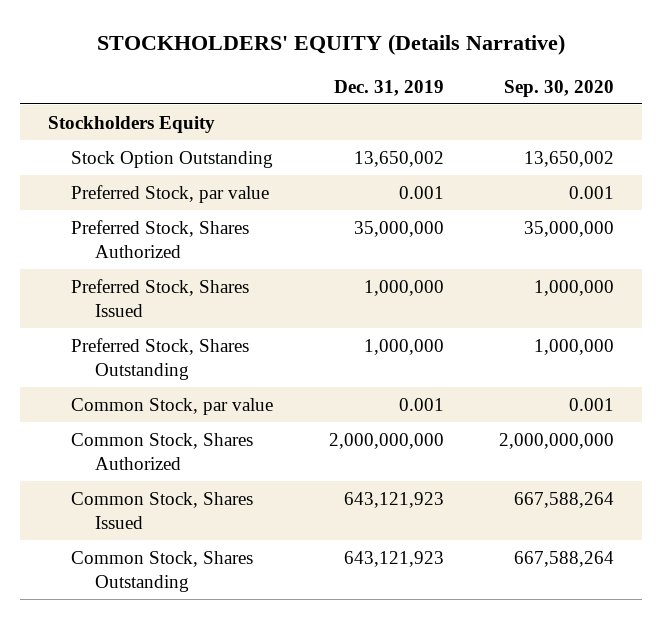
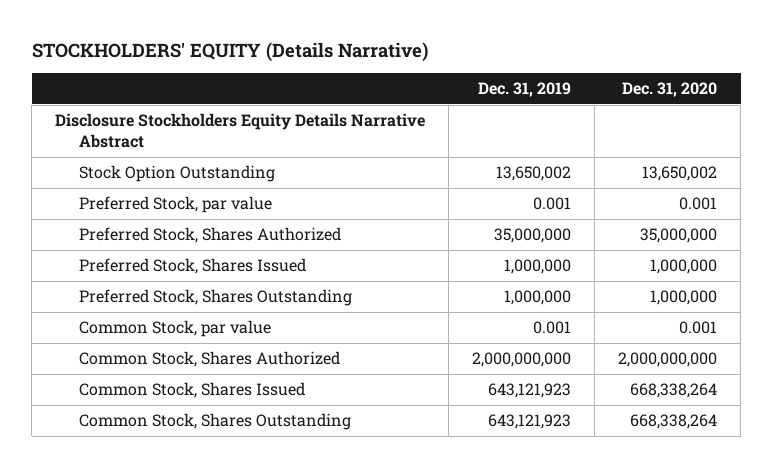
- | Dec. 31, 2019 | Sep. 30, 2020
+ | Dec. 31, 2019 | Dec. 31, 2020
- Stockholders Equity
+ Disclosure Stockholders Equity Details Narrative Abstract

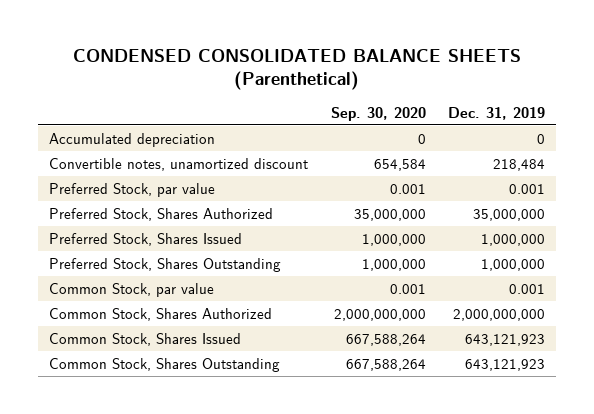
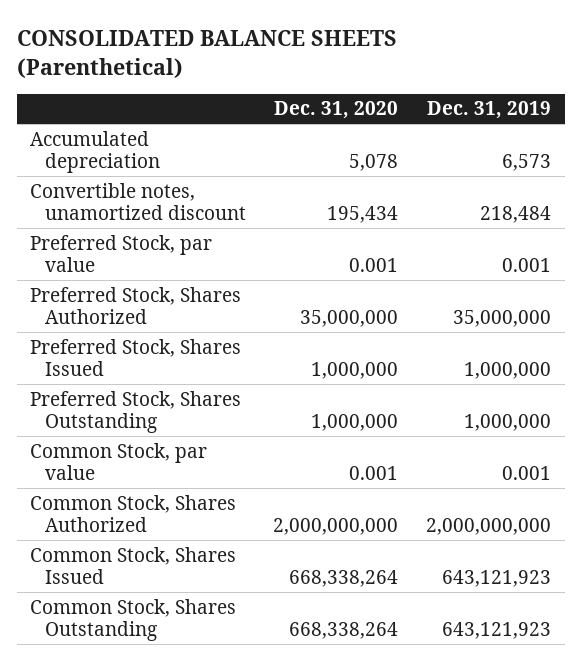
- CONDENSED CONSOLIDATED BALANCE SHEETS (Parenthetical)
+ CONSOLIDATED BALANCE SHEETS (Parenthetical)
- | Sep. 30, 2020 | Dec. 31, 2019
+ | Dec. 31, 2020 | Dec. 31, 2019
- Accumulated depreciation | 0 | 0
+ Accumulated depreciation | 5,078 | 6,573

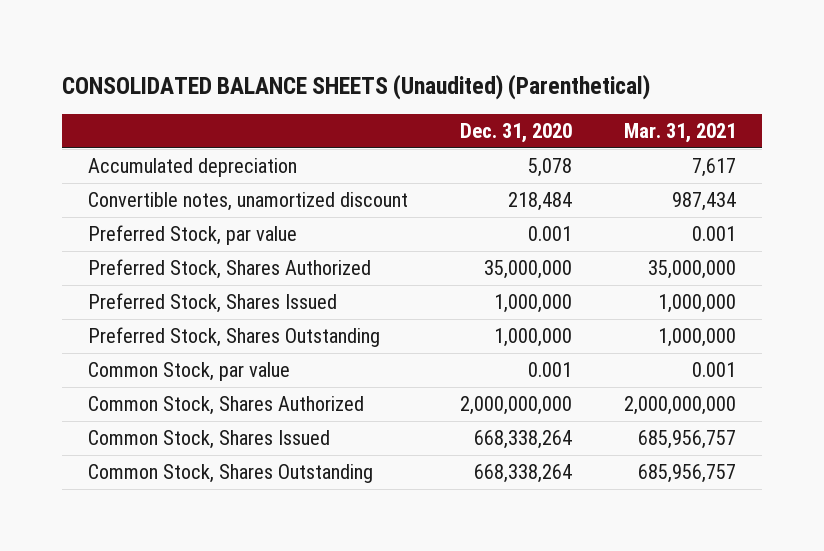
- CONSOLIDATED BALANCE SHEETS (Parenthetical)
+ CONSOLIDATED BALANCE SHEETS (Unaudited) (Parenthetical)
- | Dec. 31, 2020 | Dec. 31, 2019
+ | Dec. 31, 2020 | Mar. 31, 2021
- Convertible notes, unamortized discount | 195,434 | 218,484
+ Convertible notes, unamortized discount | 218,484 | 987,434

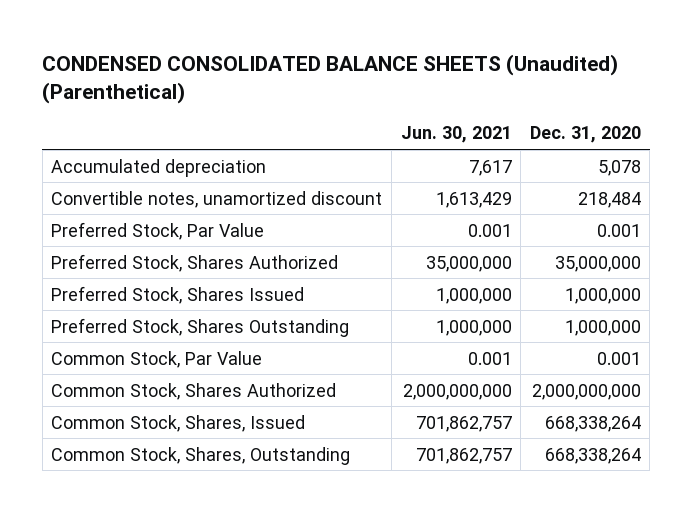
- CONSOLIDATED BALANCE SHEETS (Unaudited) (Parenthetical)
+ CONDENSED CONSOLIDATED BALANCE SHEETS (Unaudited) (Parenthetical)
- | Dec. 31, 2020 | Mar. 31, 2021
+ | Jun. 30, 2021 | Dec. 31, 2020
- Preferred Stock, par value | 0.001 | 0.001
+ Preferred Stock, Par Value | 0.001 | 0.001
- Common Stock, par value | 0.001 | 0.001
+ Common Stock, Par Value | 0.001 | 0.001
- Common Stock, Shares Issued | 668,338,264 | 685,956,757
- Common Stock, Shares Outstanding | 668,338,264 | 685,956,757
+ Common Stock, Shares, Issued | 701,862,757 | 668,338,264
+ Common Stock, Shares, Outstanding | 701,862,757 | 668,338,264

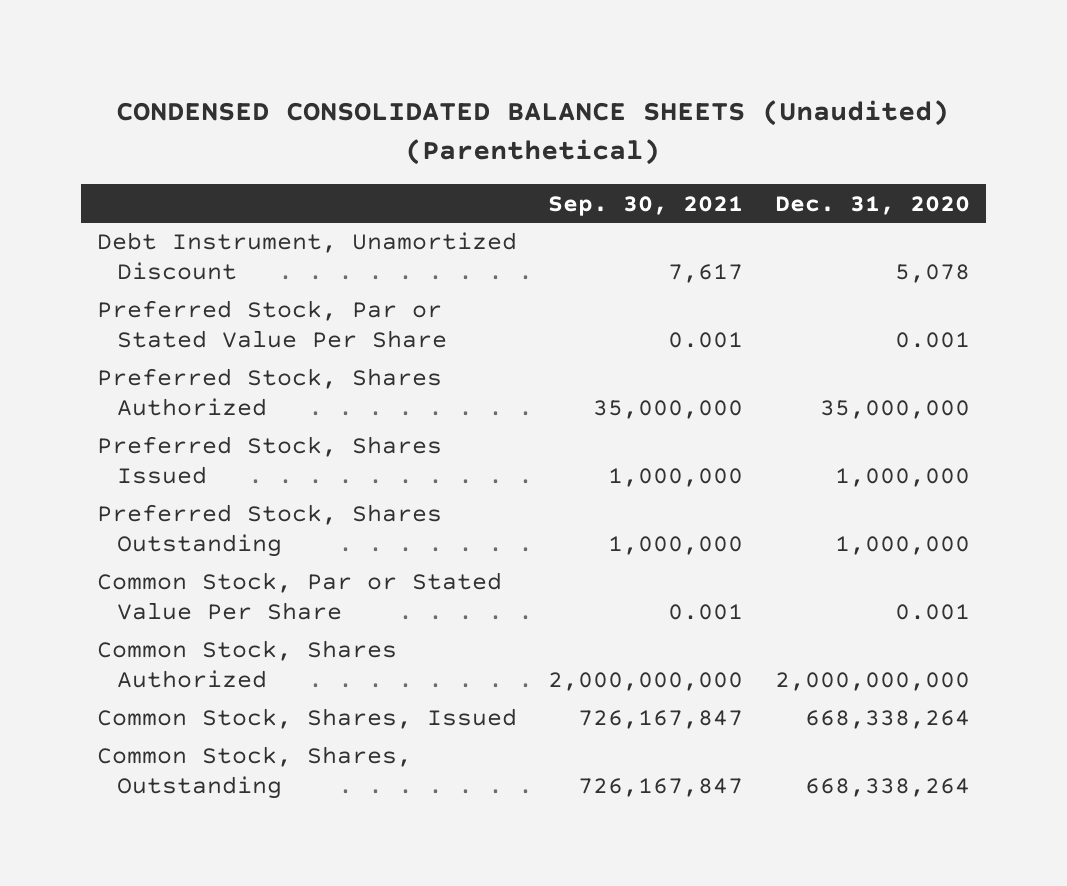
- | Jun. 30, 2021 | Dec. 31, 2020
+ | Sep. 30, 2021 | Dec. 31, 2020
- Accumulated depreciation | 7,617 | 5,078
- Convertible notes, unamortized discount | 1,613,429 | 218,484
- Preferred Stock, Par Value | 0.001 | 0.001
+ Debt Instrument, Unamortized Discount | 7,617 | 5,078
+ Preferred Stock, Par or Stated Value Per Share | 0.001 | 0.001
- Common Stock, Par Value | 0.001 | 0.001
+ Common Stock, Par or Stated Value Per Share | 0.001 | 0.001

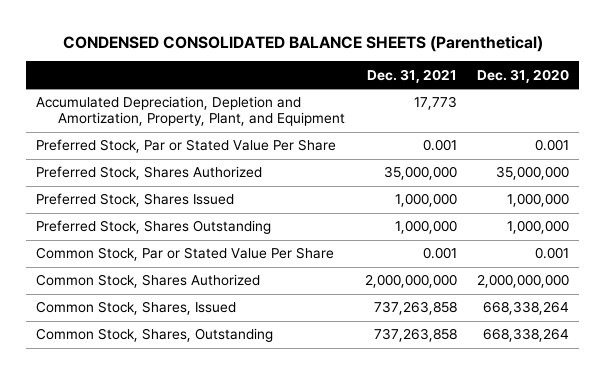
- CONDENSED CONSOLIDATED BALANCE SHEETS (Unaudited) (Parenthetical)
+ CONDENSED CONSOLIDATED BALANCE SHEETS (Parenthetical)
- | Sep. 30, 2021 | Dec. 31, 2020
+ | Dec. 31, 2021 | Dec. 31, 2020
- Debt Instrument, Unamortized Discount | 7,617 | 5,078
+ Accumulated Depreciation, Depletion and Amortization, Property, Plant, and Equipment | 17,773 |

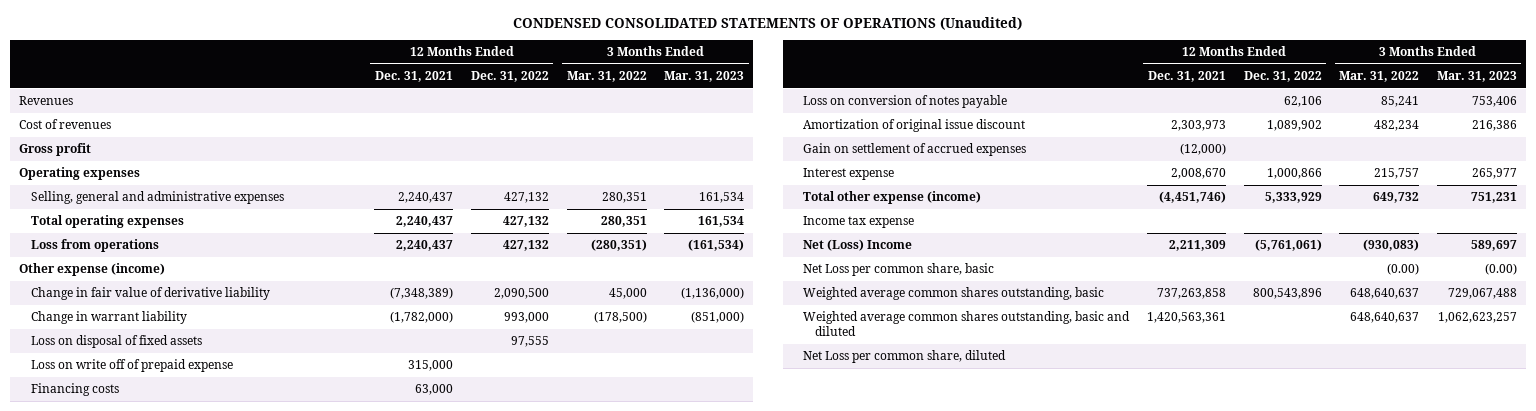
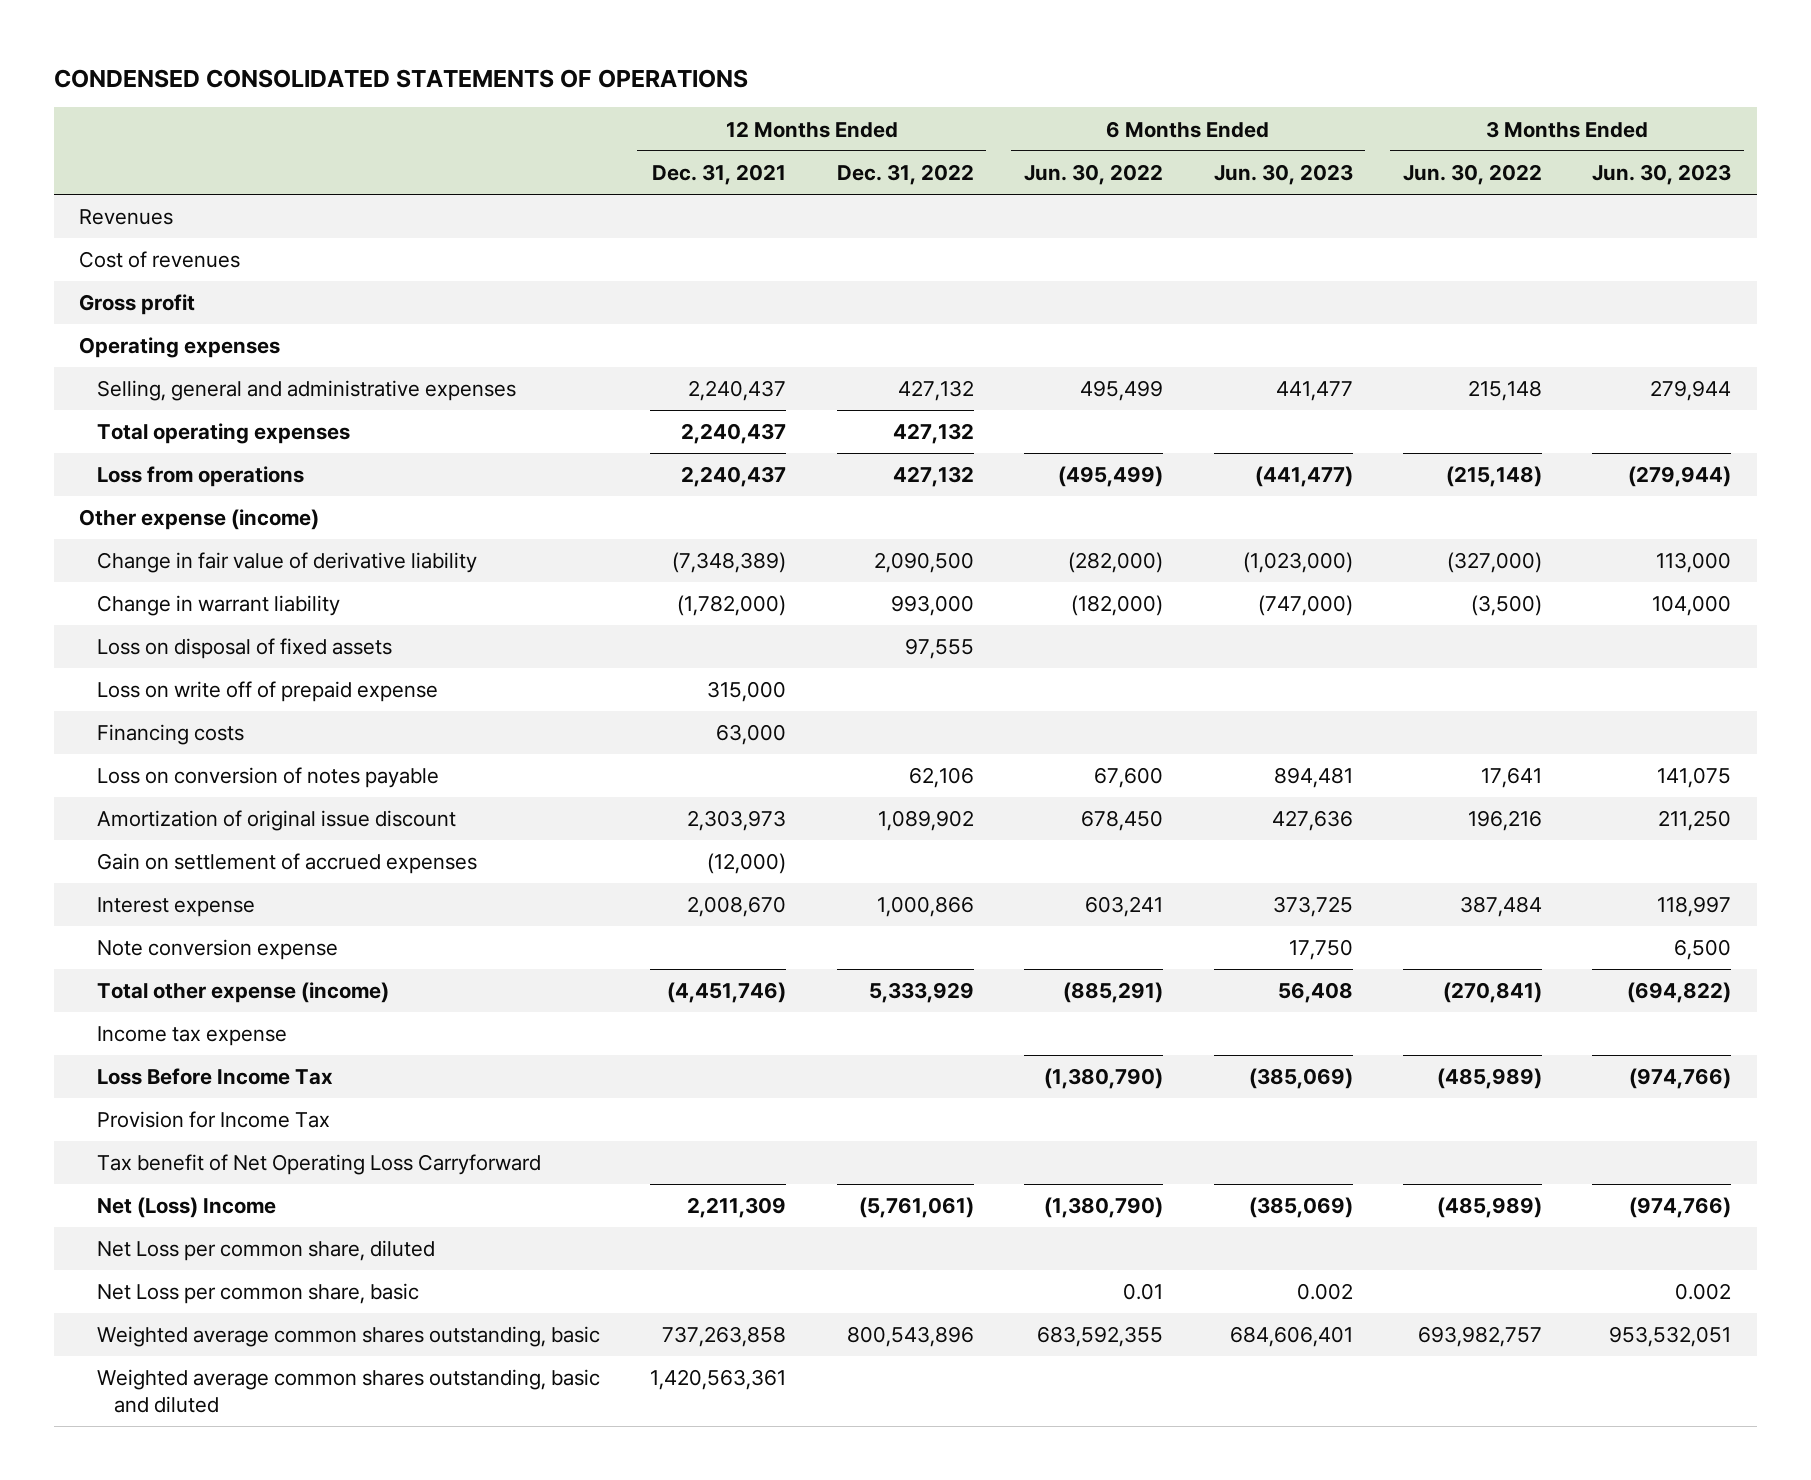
- CONDENSED CONSOLIDATED STATEMENTS OF OPERATIONS (Unaudited)
+ CONDENSED CONSOLIDATED STATEMENTS OF OPERATIONS
- | 12 Months Ended Dec. 31, 2021 | 12 Months Ended Dec. 31, 2022 | 3 Months Ended Mar. 31, 2022 | 3 Months Ended Mar. 31, 2023
+ | 12 Months Ended Dec. 31, 2021 | 12 Months Ended Dec. 31, 2022 | 6 Months Ended Jun. 30, 2022 | 6 Months Ended Jun. 30, 2023 | 3 Months Ended Jun. 30, 2022 | 3 Months Ended Jun. 30, 2023
+ Note conversion expense | | | | 17,750 | | 6,500
+ Loss Before Income Tax | | | (1,380,790) | (385,069) | (485,989) | (974,766)
+ Provision for Income Tax
+ Tax benefit of Net Operating Loss Carryforward
moved up: Net Loss per common share, diluted

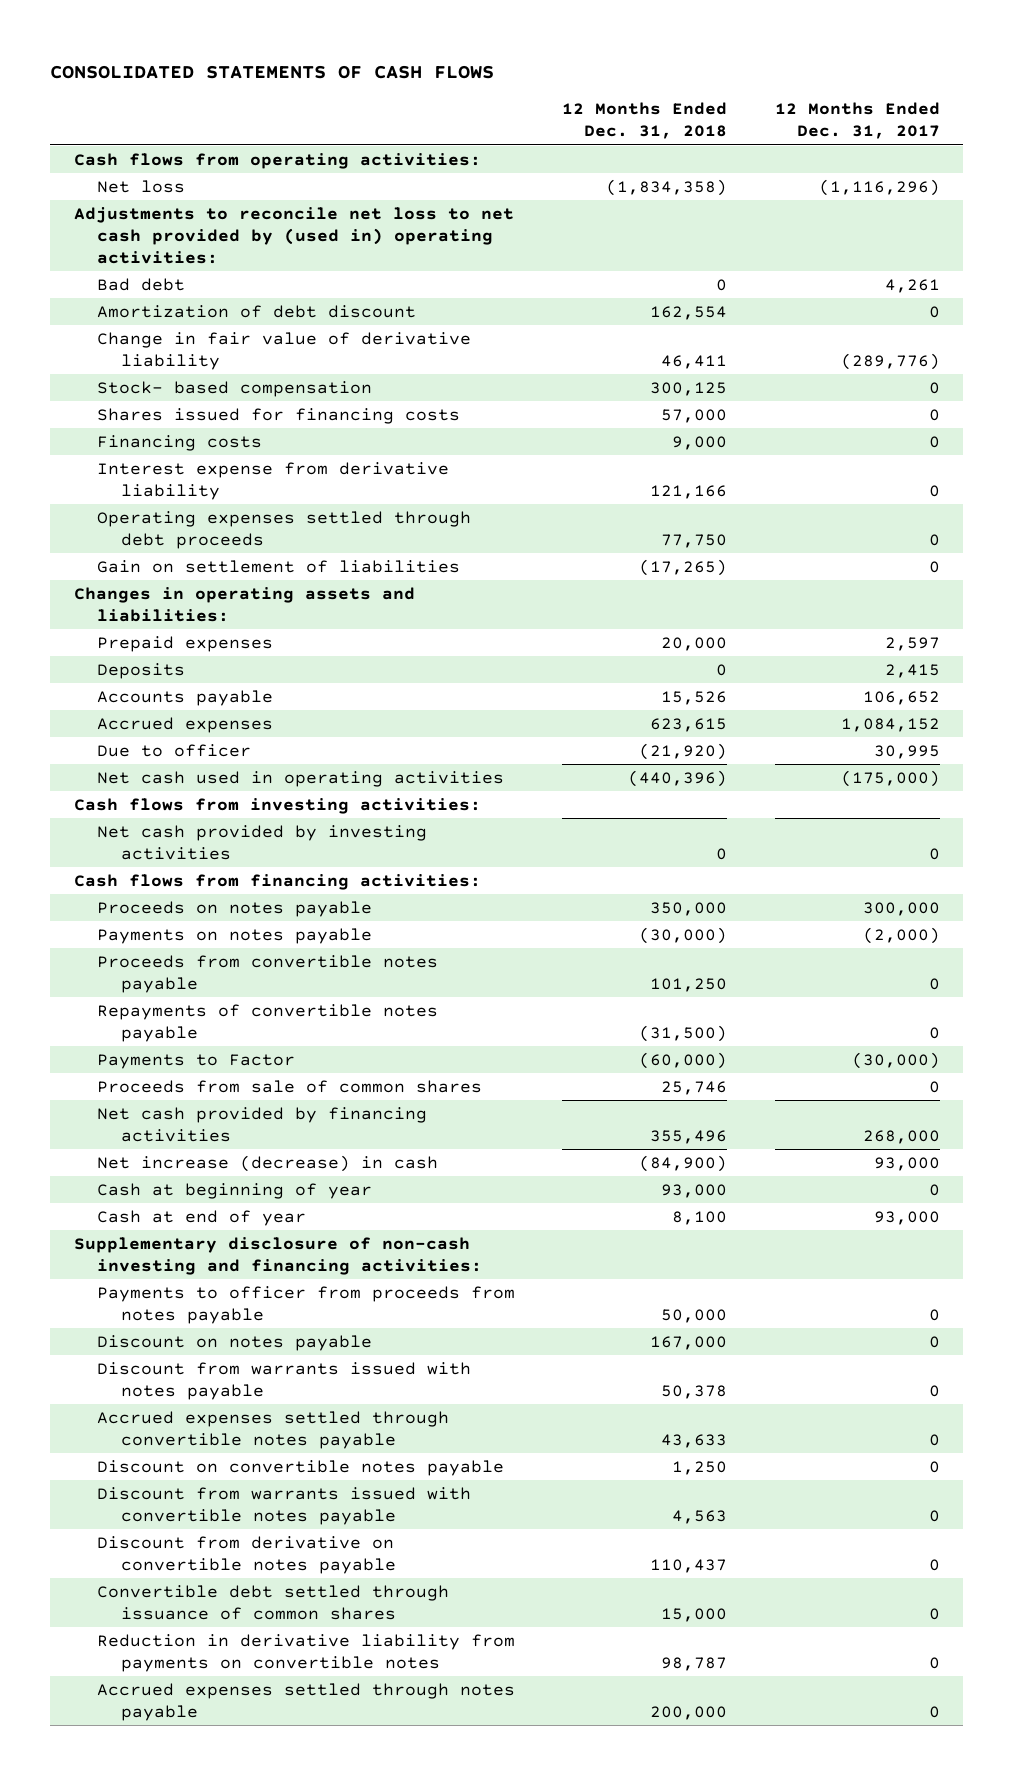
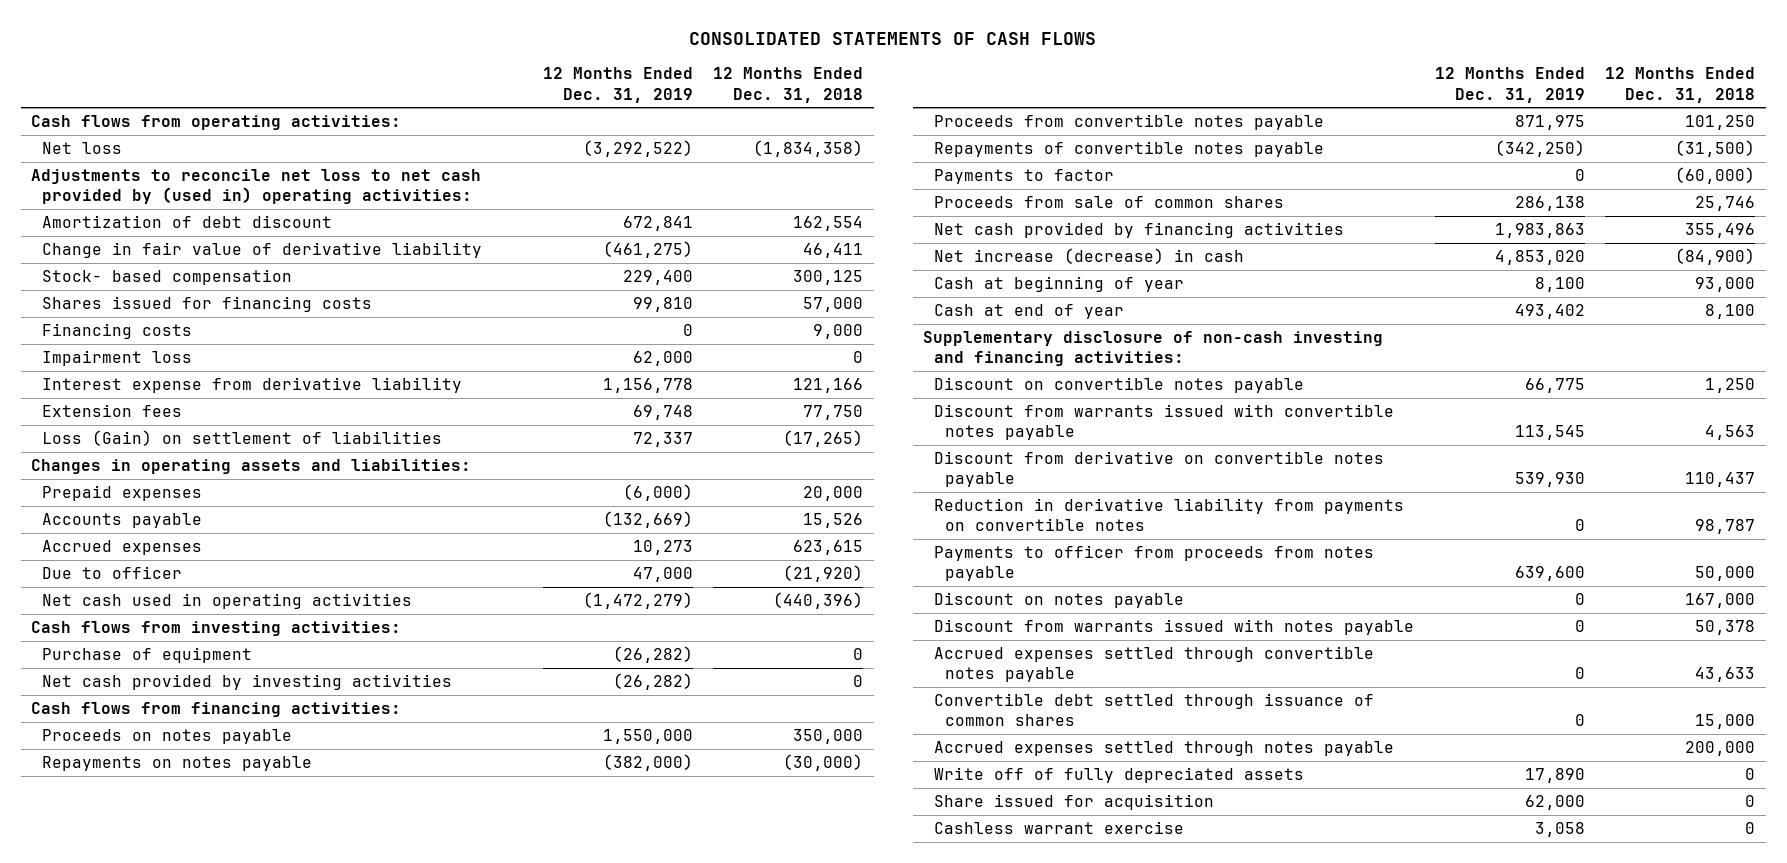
- | 12 Months Ended Dec. 31, 2018 | 12 Months Ended Dec. 31, 2017
+ | 12 Months Ended Dec. 31, 2019 | 12 Months Ended Dec. 31, 2018
- Bad debt | 0 | 4,261
+ Impairment loss | 62,000 | 0
- Operating expenses settled through debt proceeds | 77,750 | 0
- Gain on settlement of liabilities | (17,265) | 0
+ Extension fees | 69,748 | 77,750
+ Loss (Gain) on settlement of liabilities | 72,337 | (17,265)
- Deposits | 0 | 2,415
+ Purchase of equipment | (26,282) | 0
- Payments on notes payable | (30,000) | (2,000)
+ Repayments on notes payable | (382,000) | (30,000)
- Payments to Factor | (60,000) | (30,000)
+ Payments to factor | 0 | (60,000)
moved up: Discount on convertible notes payable | 66,775 | 1,250
moved up: Discount from warrants issued with convertible notes payable | 113,545 | 4,563
moved up: Discount from derivative on convertible notes payable | 539,930 | 110,437
moved up: Reduction in derivative liability from payments on convertible notes | 0 | 98,787
+ Write off of fully depreciated assets | 17,890 | 0
+ Share issued for acquisition | 62,000 | 0
+ Cashless warrant exercise | 3,058 | 0

